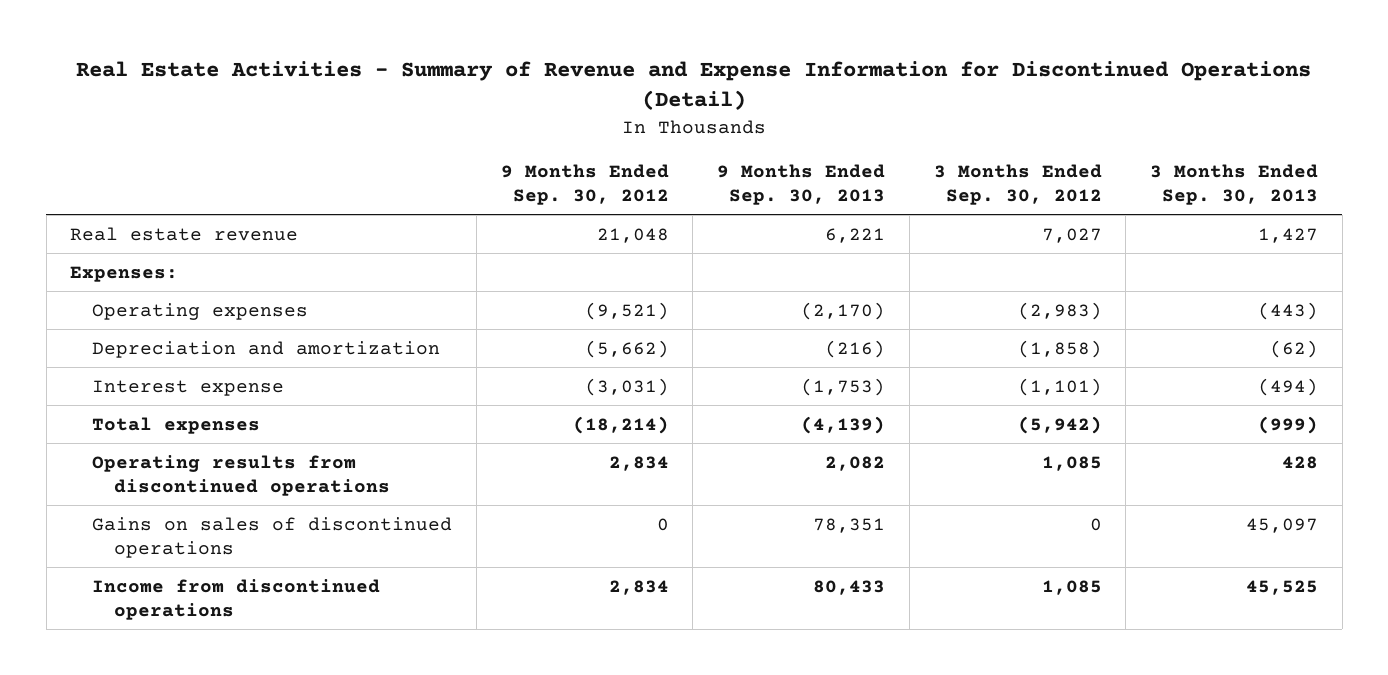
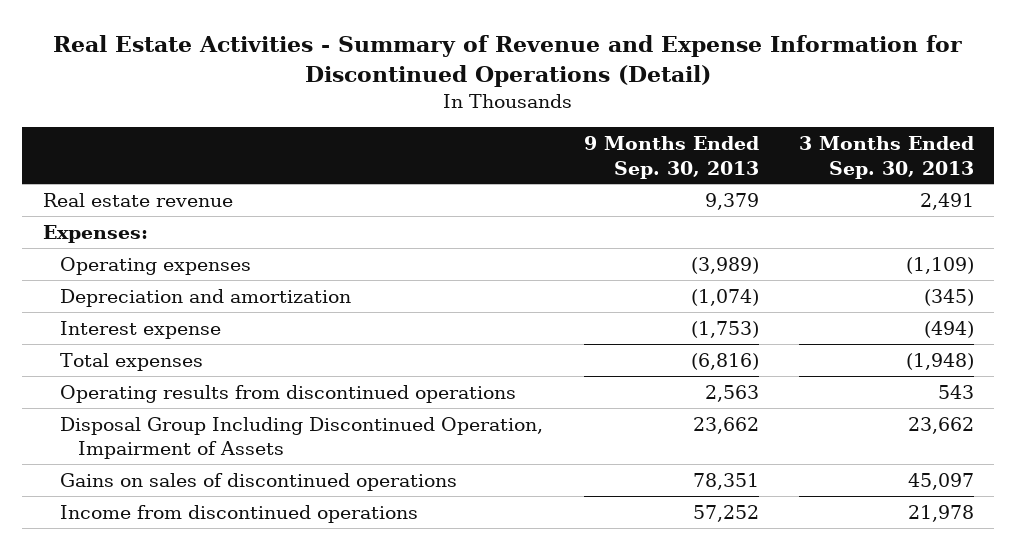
- | 9 Months Ended Sep. 30, 2012 | 9 Months Ended Sep. 30, 2013 | 3 Months Ended Sep. 30, 2012 | 3 Months Ended Sep. 30, 2013
+ | 9 Months Ended Sep. 30, 2013 | 3 Months Ended Sep. 30, 2013
- Real estate revenue | 21,048 | 6,221 | 7,027 | 1,427
+ Real estate revenue | 9,379 | 2,491
- Operating expenses | (9,521) | (2,170) | (2,983) | (443)
- Depreciation and amortization | (5,662) | (216) | (1,858) | (62)
+ Operating expenses | (3,989) | (1,109)
+ Depreciation and amortization | (1,074) | (345)
- Total expenses | (18,214) | (4,139) | (5,942) | (999)
- Operating results from discontinued operations | 2,834 | 2,082 | 1,085 | 428
+ Total expenses | (6,816) | (1,948)
+ Operating results from discontinued operations | 2,563 | 543
+ Disposal Group Including Discontinued Operation, Impairment of Assets | 23,662 | 23,662
- Income from discontinued operations | 2,834 | 80,433 | 1,085 | 45,525
+ Income from discontinued operations | 57,252 | 21,978

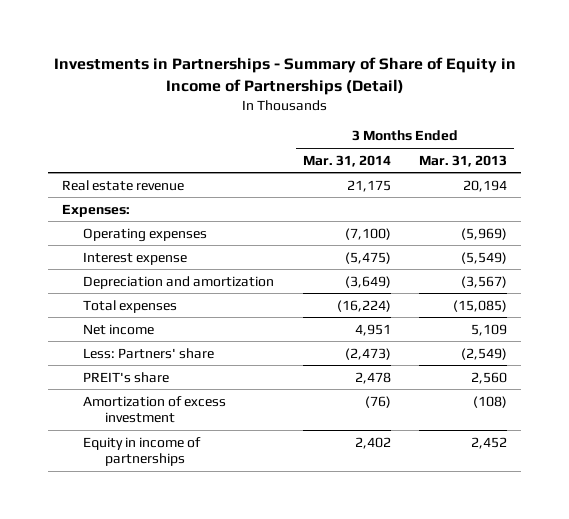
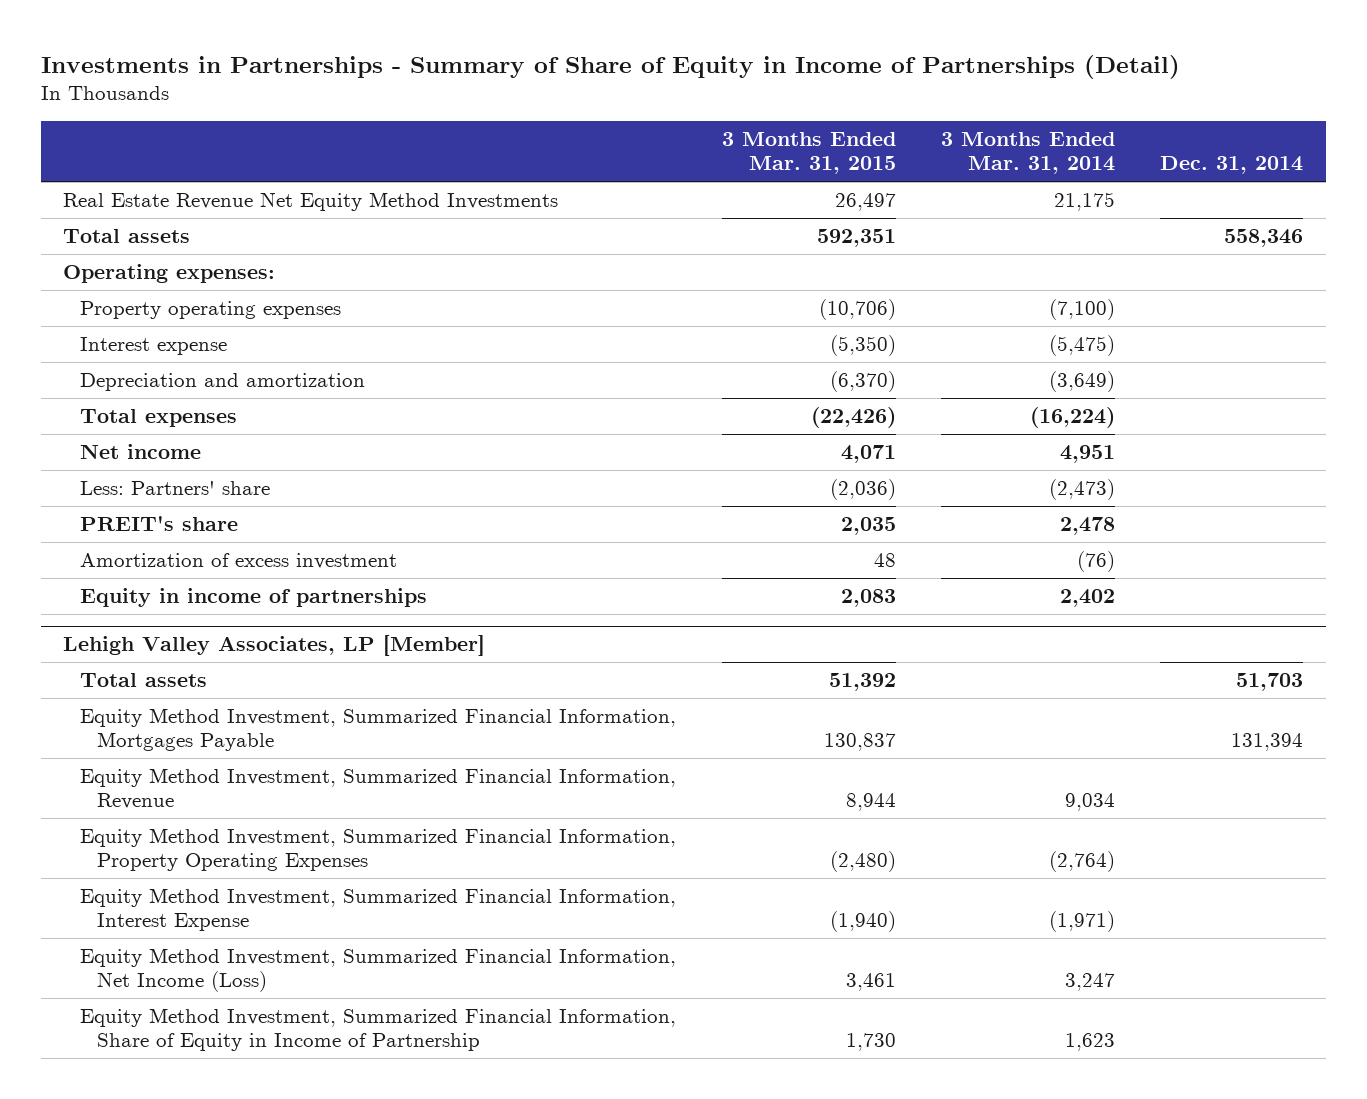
- | 3 Months Ended Mar. 31, 2014 | 3 Months Ended Mar. 31, 2013
+ | 3 Months Ended Mar. 31, 2015 | 3 Months Ended Mar. 31, 2014 | Dec. 31, 2014
- Real estate revenue | 21,175 | 20,194
- Expenses:
- Operating expenses | (7,100) | (5,969)
+ Real Estate Revenue Net Equity Method Investments | 26,497 | 21,175 |
+ Total assets | 592,351 | | 558,346
+ Operating expenses:
+ Property operating expenses | (10,706) | (7,100) |
+ Lehigh Valley Associates, LP [Member]
+ Total assets | 51,392 | | 51,703
+ Equity Method Investment, Summarized Financial Information, Mortgages Payable | 130,837 | | 131,394
+ Equity Method Investment, Summarized Financial Information, Revenue | 8,944 | 9,034 |
+ Equity Method Investment, Summarized Financial Information, Property Operating Expenses | (2,480) | (2,764) |
+ Equity Method Investment, Summarized Financial Information, Interest Expense | (1,940) | (1,971) |
+ Equity Method Investment, Summarized Financial Information, Net Income (Loss) | 3,461 | 3,247 |
+ Equity Method Investment, Summarized Financial Information, Share of Equity in Income of Partnership | 1,730 | 1,623 |

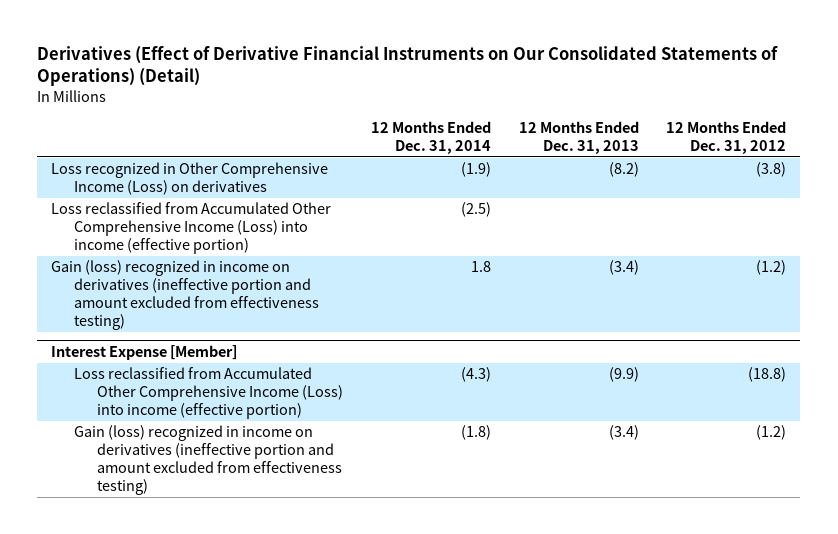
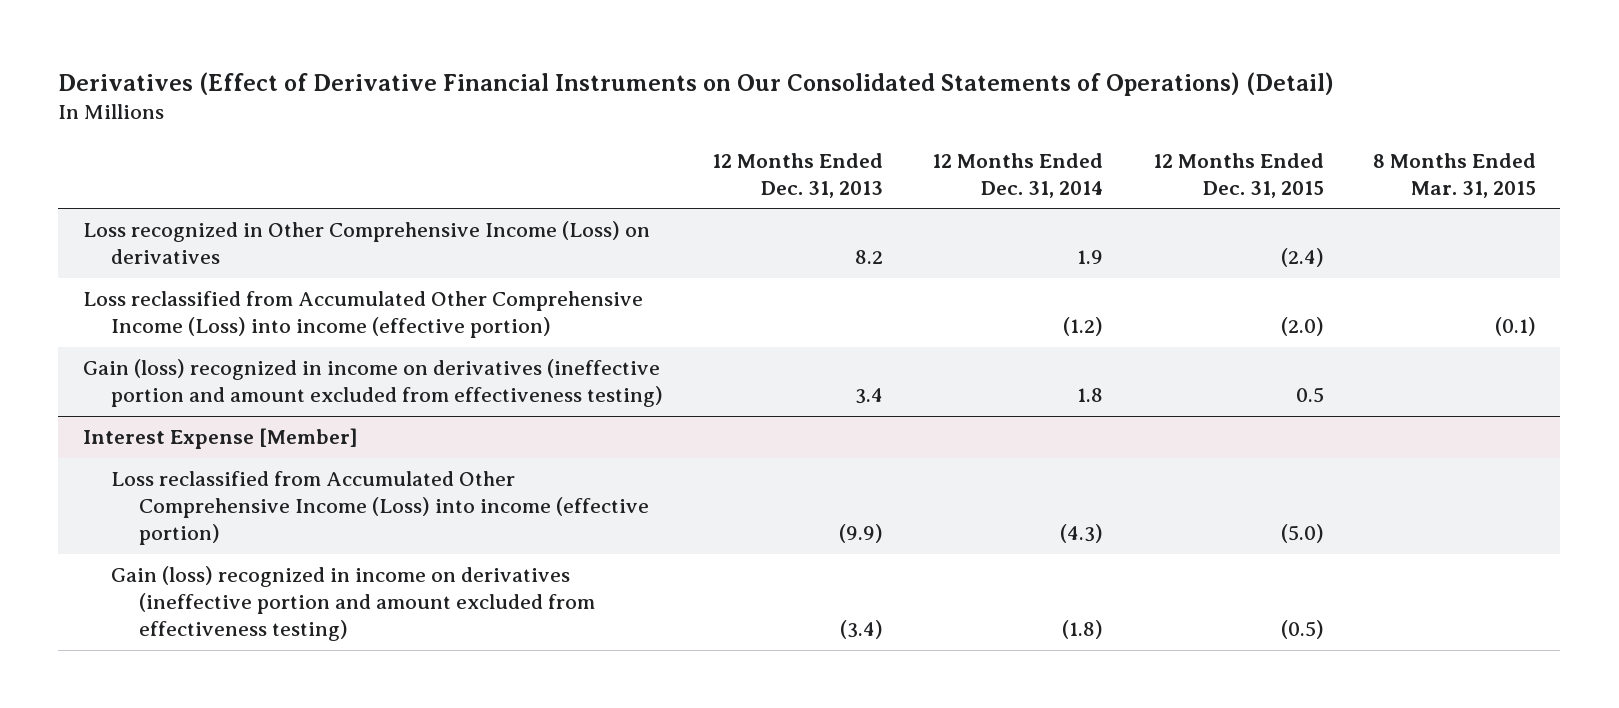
- | 12 Months Ended Dec. 31, 2014 | 12 Months Ended Dec. 31, 2013 | 12 Months Ended Dec. 31, 2012
+ | 12 Months Ended Dec. 31, 2013 | 12 Months Ended Dec. 31, 2014 | 12 Months Ended Dec. 31, 2015 | 8 Months Ended Mar. 31, 2015
- Loss recognized in Other Comprehensive Income (Loss) on derivatives | (1.9) | (8.2) | (3.8)
- Loss reclassified from Accumulated Other Comprehensive Income (Loss) into income (effective portion) | (2.5) | |
- Gain (loss) recognized in income on derivatives (ineffective portion and amount excluded from effectiveness testing) | 1.8 | (3.4) | (1.2)
+ Loss recognized in Other Comprehensive Income (Loss) on derivatives | 8.2 | 1.9 | (2.4) |
+ Loss reclassified from Accumulated Other Comprehensive Income (Loss) into income (effective portion) | | (1.2) | (2.0) | (0.1)
+ Gain (loss) recognized in income on derivatives (ineffective portion and amount excluded from effectiveness testing) | 3.4 | 1.8 | 0.5 |

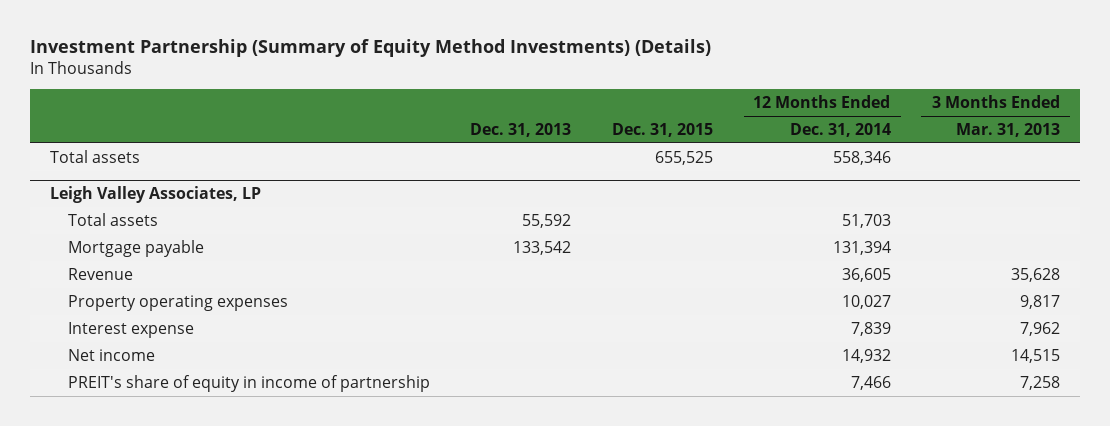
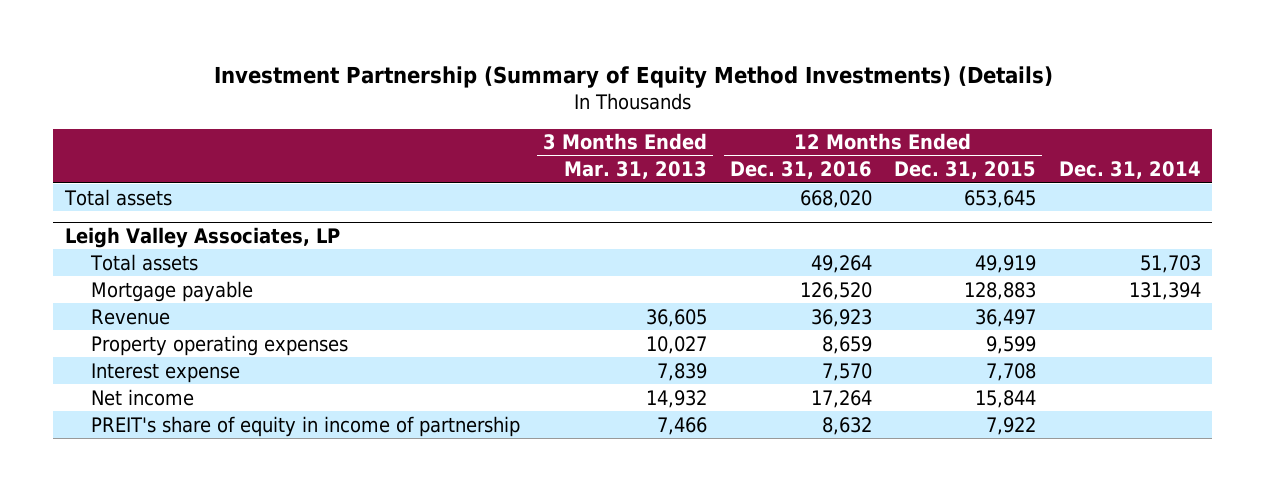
- | Dec. 31, 2013 | Dec. 31, 2015 | 12 Months Ended Dec. 31, 2014 | 3 Months Ended Mar. 31, 2013
+ | 3 Months Ended Mar. 31, 2013 | 12 Months Ended Dec. 31, 2016 | 12 Months Ended Dec. 31, 2015 | Dec. 31, 2014
@ Leigh Valley Associates, LP
- Revenue | | | 36,605 | 35,628
- Property operating expenses | | | 10,027 | 9,817
- Interest expense | | | 7,839 | 7,962
- Net income | | | 14,932 | 14,515
- PREIT's share of equity in income of partnership | | | 7,466 | 7,258
+ Revenue | 36,605 | 36,923 | 36,497 |
+ Property operating expenses | 10,027 | 8,659 | 9,599 |
+ Interest expense | 7,839 | 7,570 | 7,708 |
+ Net income | 14,932 | 17,264 | 15,844 |
+ PREIT's share of equity in income of partnership | 7,466 | 8,632 | 7,922 |

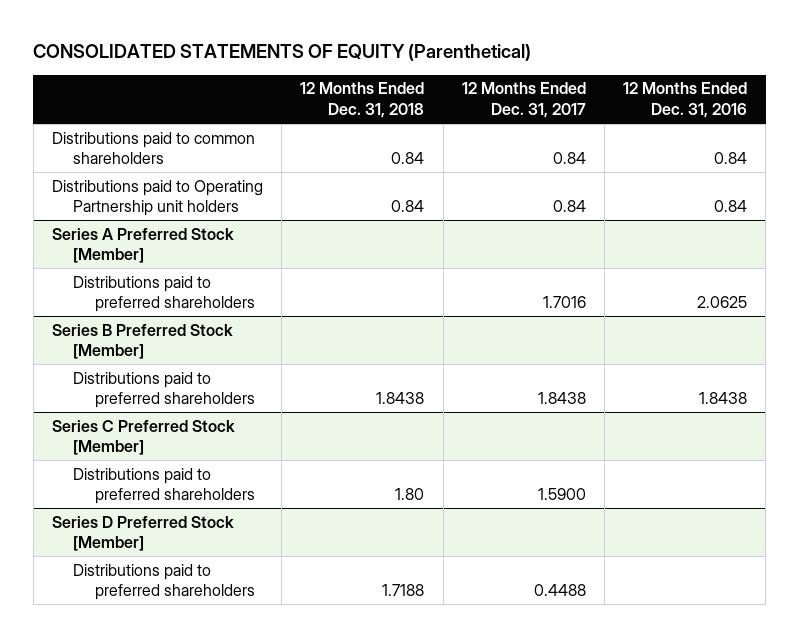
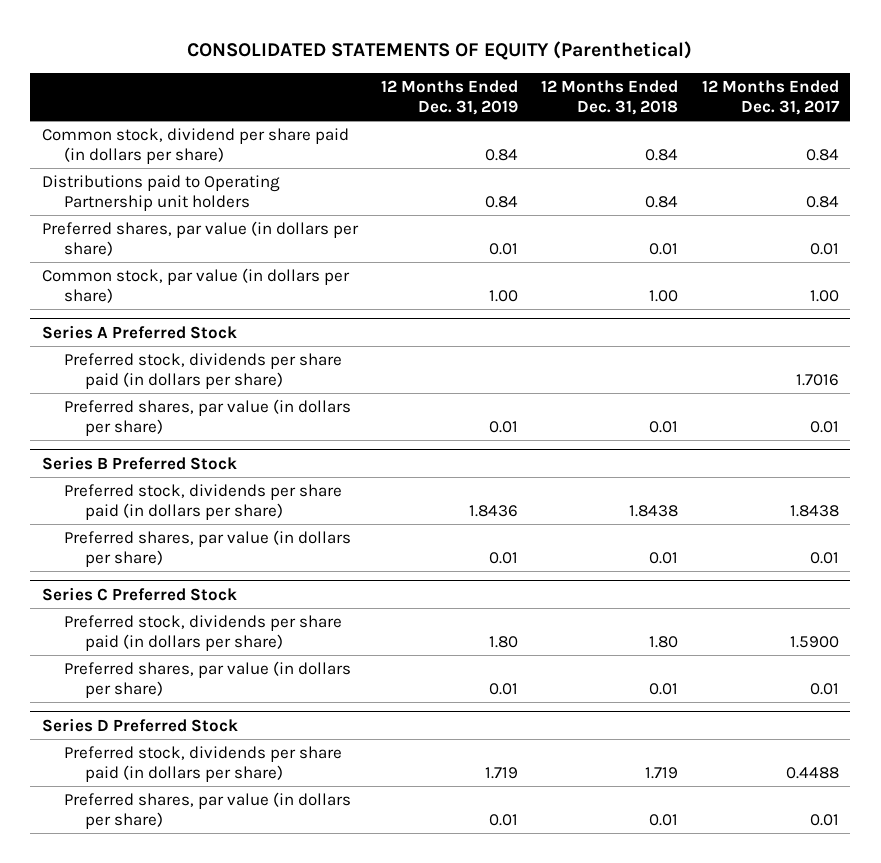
- | 12 Months Ended Dec. 31, 2018 | 12 Months Ended Dec. 31, 2017 | 12 Months Ended Dec. 31, 2016
+ | 12 Months Ended Dec. 31, 2019 | 12 Months Ended Dec. 31, 2018 | 12 Months Ended Dec. 31, 2017
- Distributions paid to common shareholders | 0.84 | 0.84 | 0.84
+ Common stock, dividend per share paid (in dollars per share) | 0.84 | 0.84 | 0.84
- Series A Preferred Stock [Member]
- Distributions paid to preferred shareholders | | 1.7016 | 2.0625
- Series B Preferred Stock [Member]
- Distributions paid to preferred shareholders | 1.8438 | 1.8438 | 1.8438
- Series C Preferred Stock [Member]
- Distributions paid to preferred shareholders | 1.80 | 1.5900 |
- Series D Preferred Stock [Member]
- Distributions paid to preferred shareholders | 1.7188 | 0.4488 |
+ Preferred shares, par value (in dollars per share) | 0.01 | 0.01 | 0.01
+ Common stock, par value (in dollars per share) | 1.00 | 1.00 | 1.00
+ Series A Preferred Stock
+ Preferred stock, dividends per share paid (in dollars per share) | | | 1.7016
+ Preferred shares, par value (in dollars per share) | 0.01 | 0.01 | 0.01
+ Series B Preferred Stock
+ Preferred stock, dividends per share paid (in dollars per share) | 1.8436 | 1.8438 | 1.8438
+ Preferred shares, par value (in dollars per share) | 0.01 | 0.01 | 0.01
+ Series C Preferred Stock
+ Preferred stock, dividends per share paid (in dollars per share) | 1.80 | 1.80 | 1.5900
+ Preferred shares, par value (in dollars per share) | 0.01 | 0.01 | 0.01
+ Series D Preferred Stock
+ Preferred stock, dividends per share paid (in dollars per share) | 1.719 | 1.719 | 0.4488
+ Preferred shares, par value (in dollars per share) | 0.01 | 0.01 | 0.01

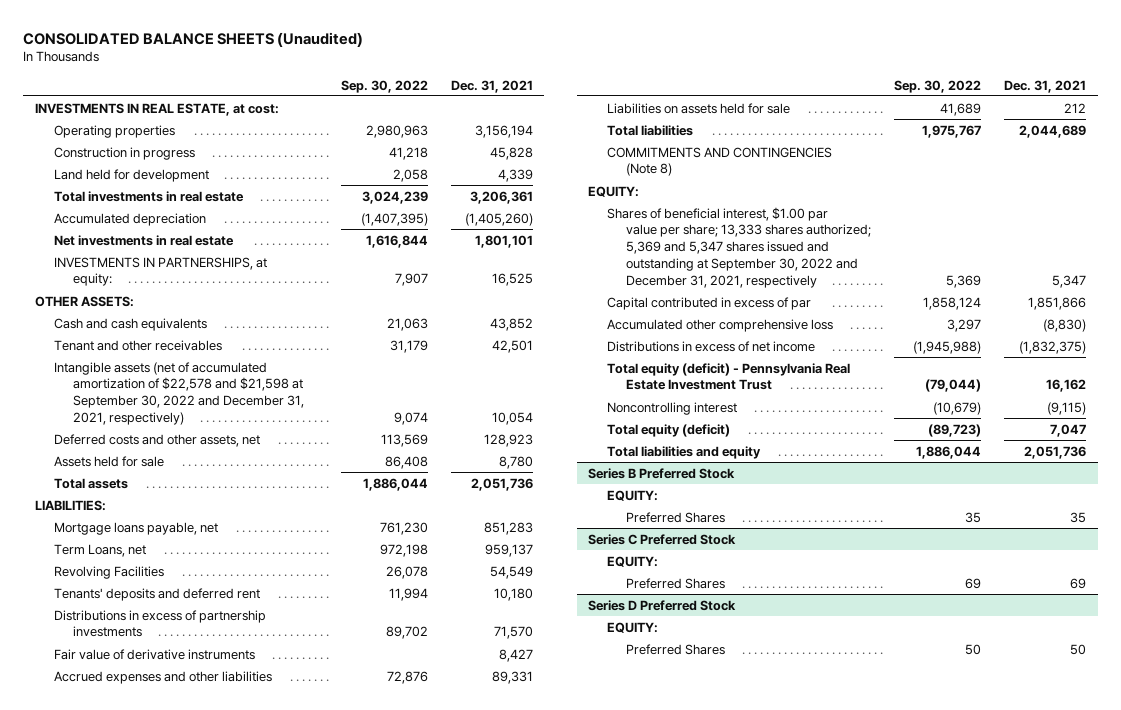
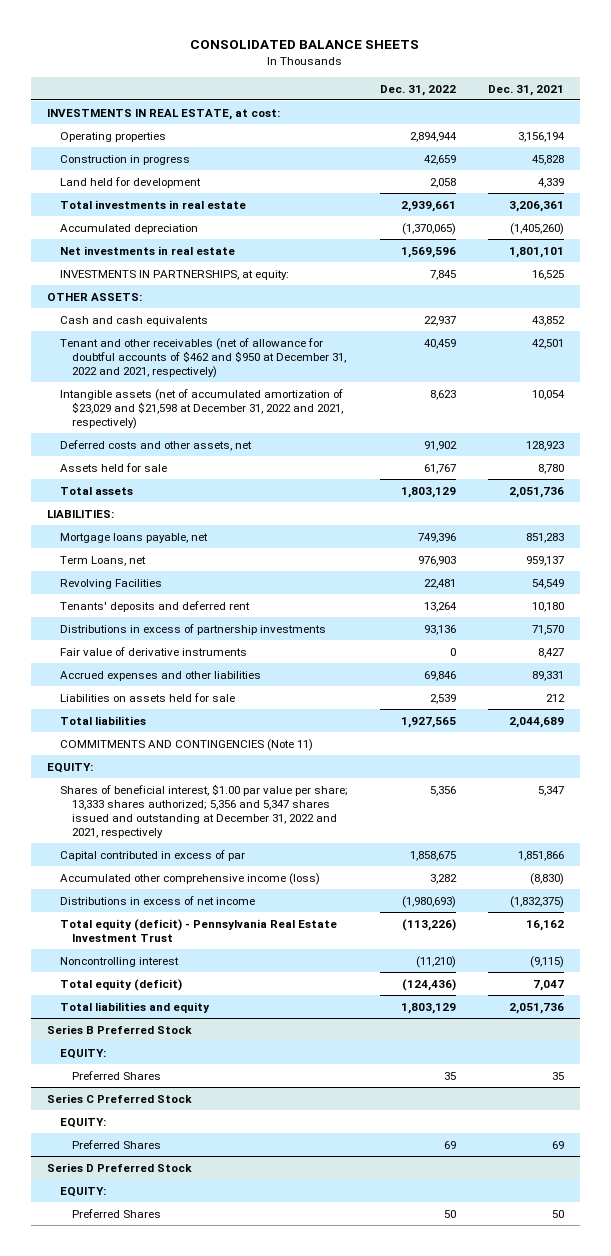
- CONSOLIDATED BALANCE SHEETS (Unaudited)
+ CONSOLIDATED BALANCE SHEETS
- | Sep. 30, 2022 | Dec. 31, 2021
+ | Dec. 31, 2022 | Dec. 31, 2021
- Tenant and other receivables | 31,179 | 42,501
- Intangible assets (net of accumulated amortization of $22,578 and $21,598 at September 30, 2022 and December 31, 2021, respectively) | 9,074 | 10,054
+ Tenant and other receivables (net of allowance for doubtful accounts of $462 and $950 at December 31, 2022 and 2021, respectively) | 40,459 | 42,501
+ Intangible assets (net of accumulated amortization of $23,029 and $21,598 at December 31, 2022 and 2021, respectively) | 8,623 | 10,054
- COMMITMENTS AND CONTINGENCIES (Note 8)
+ COMMITMENTS AND CONTINGENCIES (Note 11)
- Shares of beneficial interest, $1.00 par value per share; 13,333 shares authorized; 5,369 and 5,347 shares issued and outstanding at September 30, 2022 and December 31, 2021, respectively | 5,369 | 5,347
+ Shares of beneficial interest, $1.00 par value per share; 13,333 shares authorized; 5,356 and 5,347 shares issued and outstanding at December 31, 2022 and 2021, respectively | 5,356 | 5,347
- Accumulated other comprehensive loss | 3,297 | (8,830)
+ Accumulated other comprehensive income (loss) | 3,282 | (8,830)

